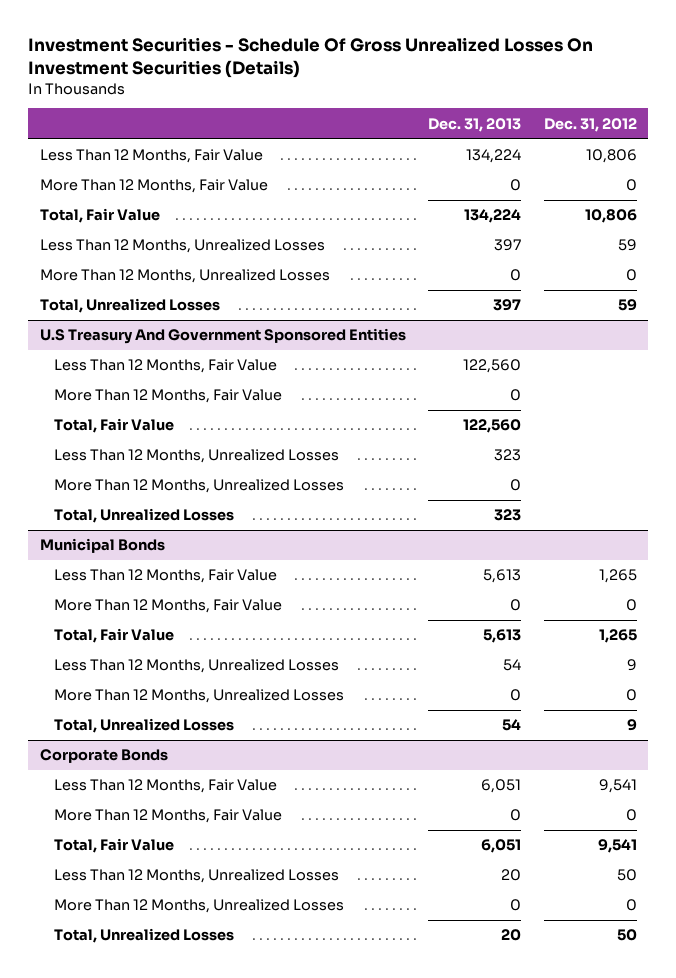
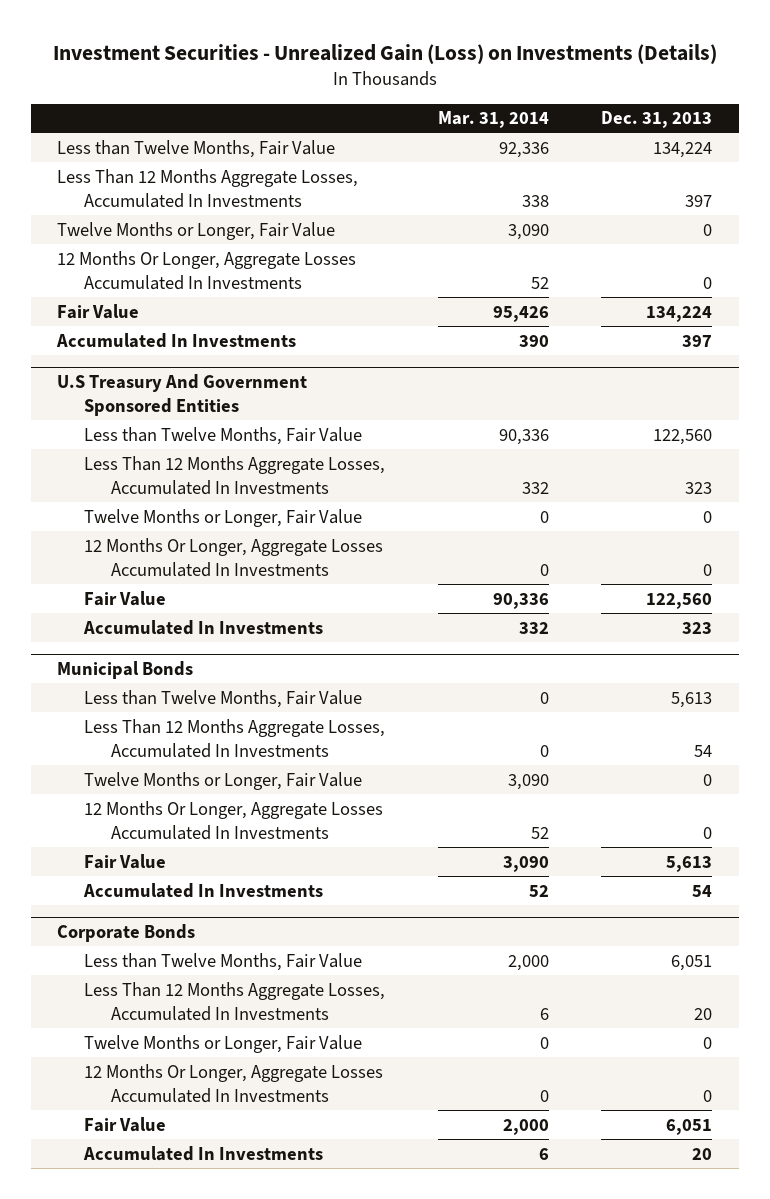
- Investment Securities - Schedule Of Gross Unrealized Losses On Investment Securities (Details)
+ Investment Securities - Unrealized Gain (Loss) on Investments (Details)
- | Dec. 31, 2013 | Dec. 31, 2012
+ | Mar. 31, 2014 | Dec. 31, 2013
- Less Than 12 Months, Fair Value | 134,224 | 10,806
- More Than 12 Months, Fair Value | 0 | 0
- Total, Fair Value | 134,224 | 10,806
- Less Than 12 Months, Unrealized Losses | 397 | 59
- More Than 12 Months, Unrealized Losses | 0 | 0
- Total, Unrealized Losses | 397 | 59
+ Less than Twelve Months, Fair Value | 92,336 | 134,224
+ Less Than 12 Months Aggregate Losses, Accumulated In Investments | 338 | 397
+ Twelve Months or Longer, Fair Value | 3,090 | 0
+ 12 Months Or Longer, Aggregate Losses Accumulated In Investments | 52 | 0
+ Fair Value | 95,426 | 134,224
+ Accumulated In Investments | 390 | 397
@ U.S Treasury And Government Sponsored Entities
- Less Than 12 Months, Fair Value | 122,560 |
- More Than 12 Months, Fair Value | 0 |
- Total, Fair Value | 122,560 |
- Less Than 12 Months, Unrealized Losses | 323 |
- More Than 12 Months, Unrealized Losses | 0 |
- Total, Unrealized Losses | 323 |
+ Less than Twelve Months, Fair Value | 90,336 | 122,560
+ Less Than 12 Months Aggregate Losses, Accumulated In Investments | 332 | 323
+ Twelve Months or Longer, Fair Value | 0 | 0
+ 12 Months Or Longer, Aggregate Losses Accumulated In Investments | 0 | 0
+ Fair Value | 90,336 | 122,560
+ Accumulated In Investments | 332 | 323
@ Municipal Bonds
- Less Than 12 Months, Fair Value | 5,613 | 1,265
- More Than 12 Months, Fair Value | 0 | 0
- Total, Fair Value | 5,613 | 1,265
- Less Than 12 Months, Unrealized Losses | 54 | 9
- More Than 12 Months, Unrealized Losses | 0 | 0
- Total, Unrealized Losses | 54 | 9
+ Less than Twelve Months, Fair Value | 0 | 5,613
+ Less Than 12 Months Aggregate Losses, Accumulated In Investments | 0 | 54
+ Twelve Months or Longer, Fair Value | 3,090 | 0
+ 12 Months Or Longer, Aggregate Losses Accumulated In Investments | 52 | 0
+ Fair Value | 3,090 | 5,613
+ Accumulated In Investments | 52 | 54
@ Corporate Bonds
- Less Than 12 Months, Fair Value | 6,051 | 9,541
- More Than 12 Months, Fair Value | 0 | 0
- Total, Fair Value | 6,051 | 9,541
- Less Than 12 Months, Unrealized Losses | 20 | 50
- More Than 12 Months, Unrealized Losses | 0 | 0
- Total, Unrealized Losses | 20 | 50
+ Less than Twelve Months, Fair Value | 2,000 | 6,051
+ Less Than 12 Months Aggregate Losses, Accumulated In Investments | 6 | 20
+ Twelve Months or Longer, Fair Value | 0 | 0
+ 12 Months Or Longer, Aggregate Losses Accumulated In Investments | 0 | 0
+ Fair Value | 2,000 | 6,051
+ Accumulated In Investments | 6 | 20

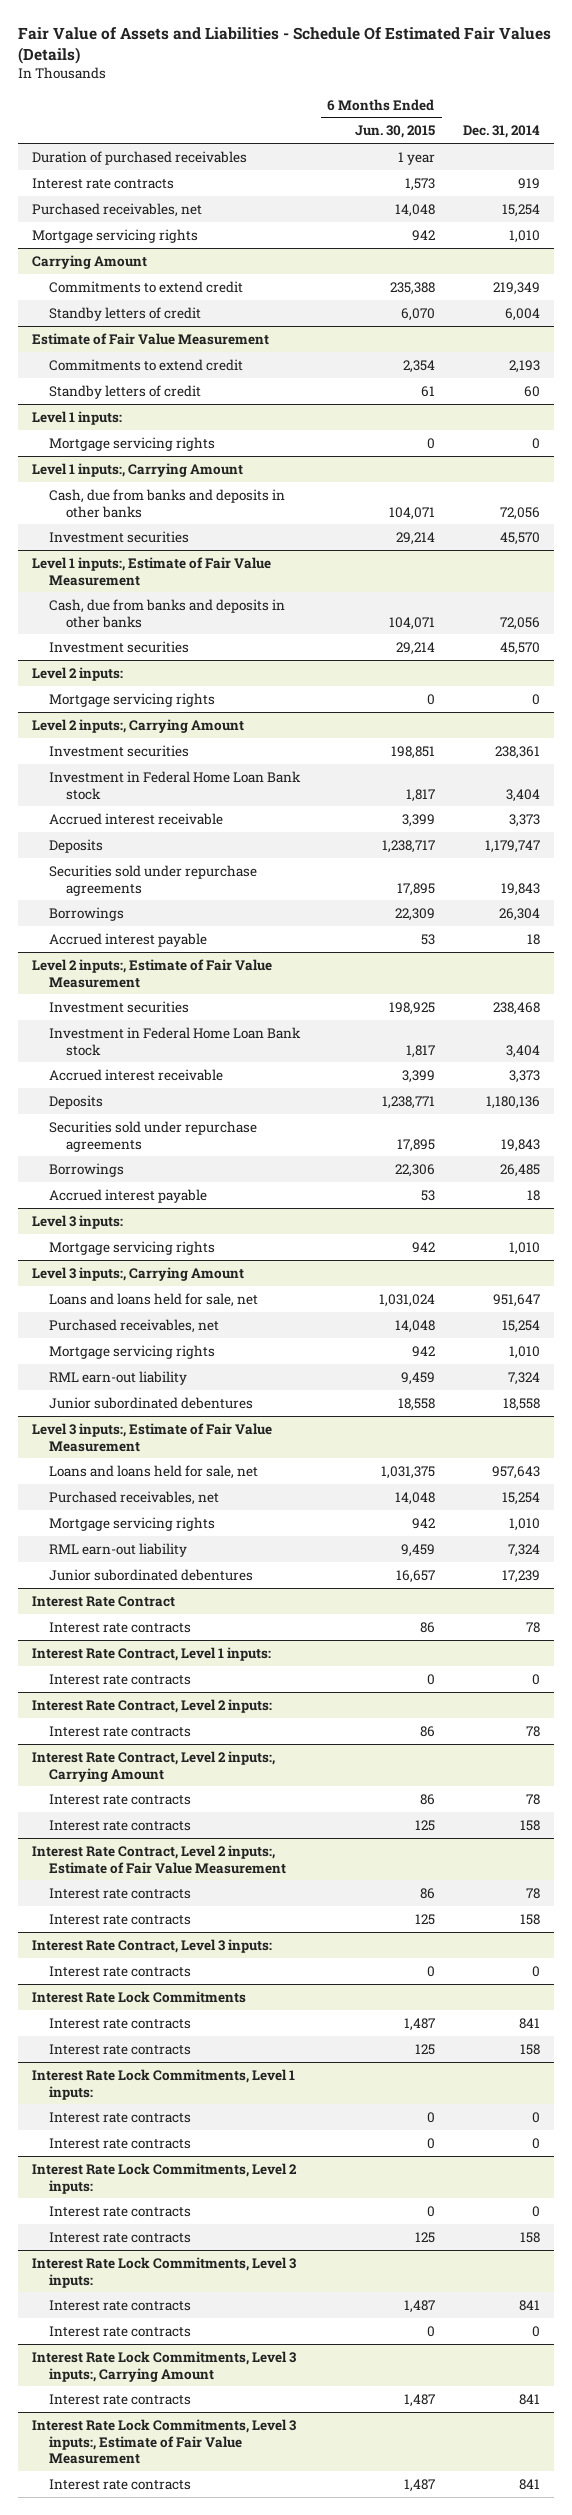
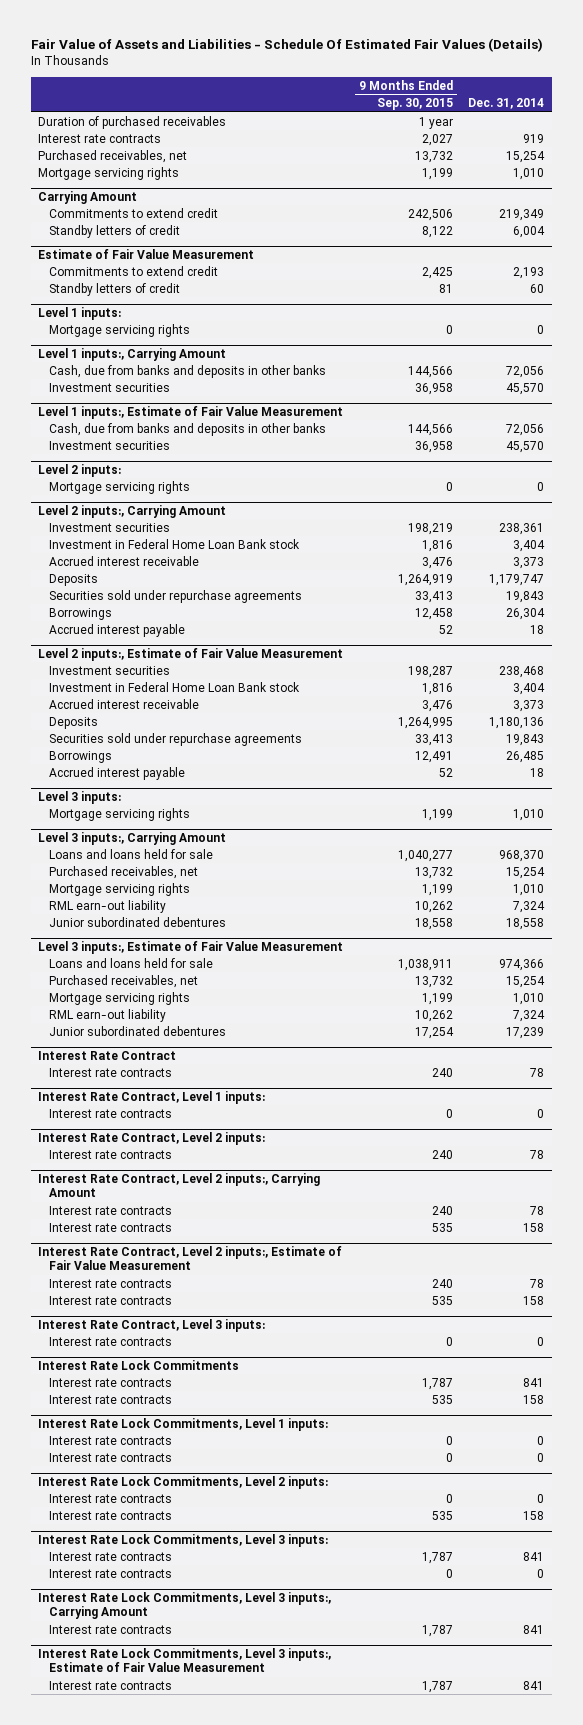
- | 6 Months Ended Jun. 30, 2015 | Dec. 31, 2014
+ | 9 Months Ended Sep. 30, 2015 | Dec. 31, 2014
@ Level 3 inputs:, Carrying Amount
- Loans and loans held for sale, net | 1,031,024 | 951,647
+ Loans and loans held for sale | 1,040,277 | 968,370
@ Level 3 inputs:, Estimate of Fair Value Measurement
- Loans and loans held for sale, net | 1,031,375 | 957,643
+ Loans and loans held for sale | 1,038,911 | 974,366

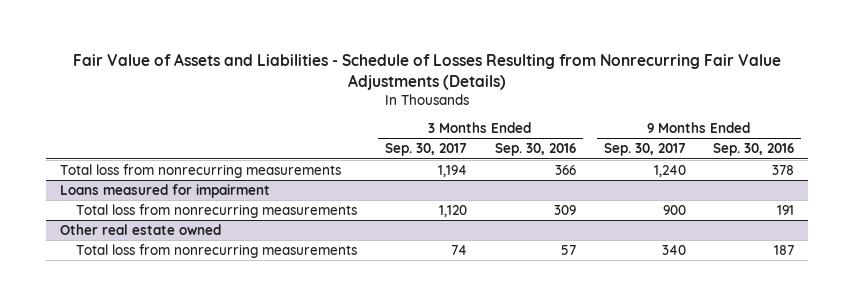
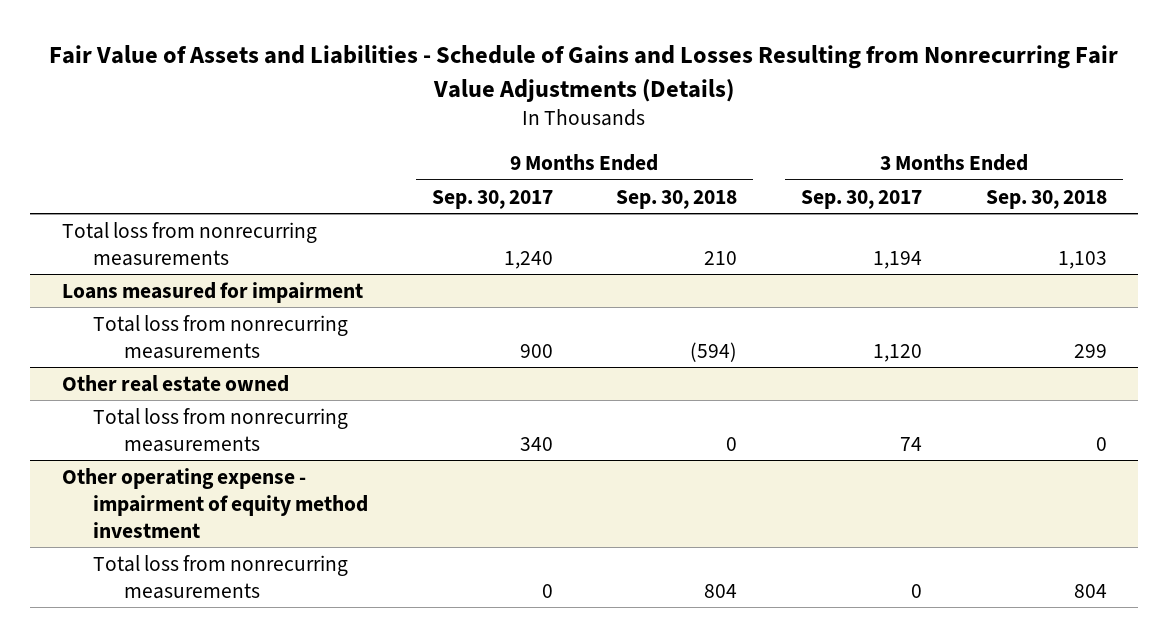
- Fair Value of Assets and Liabilities - Schedule of Losses Resulting from Nonrecurring Fair Value Adjustments (Details)
+ Fair Value of Assets and Liabilities - Schedule of Gains and Losses Resulting from Nonrecurring Fair Value Adjustments (Details)
- | 3 Months Ended Sep. 30, 2017 | 3 Months Ended Sep. 30, 2016 | 9 Months Ended Sep. 30, 2017 | 9 Months Ended Sep. 30, 2016
+ | 9 Months Ended Sep. 30, 2017 | 9 Months Ended Sep. 30, 2018 | 3 Months Ended Sep. 30, 2017 | 3 Months Ended Sep. 30, 2018
+ Other operating expense - impairment of equity method investment
+ Total loss from nonrecurring measurements | 0 | 804 | 0 | 804

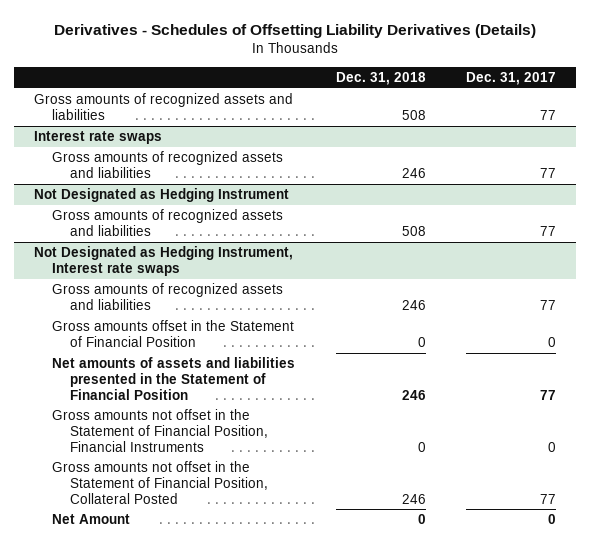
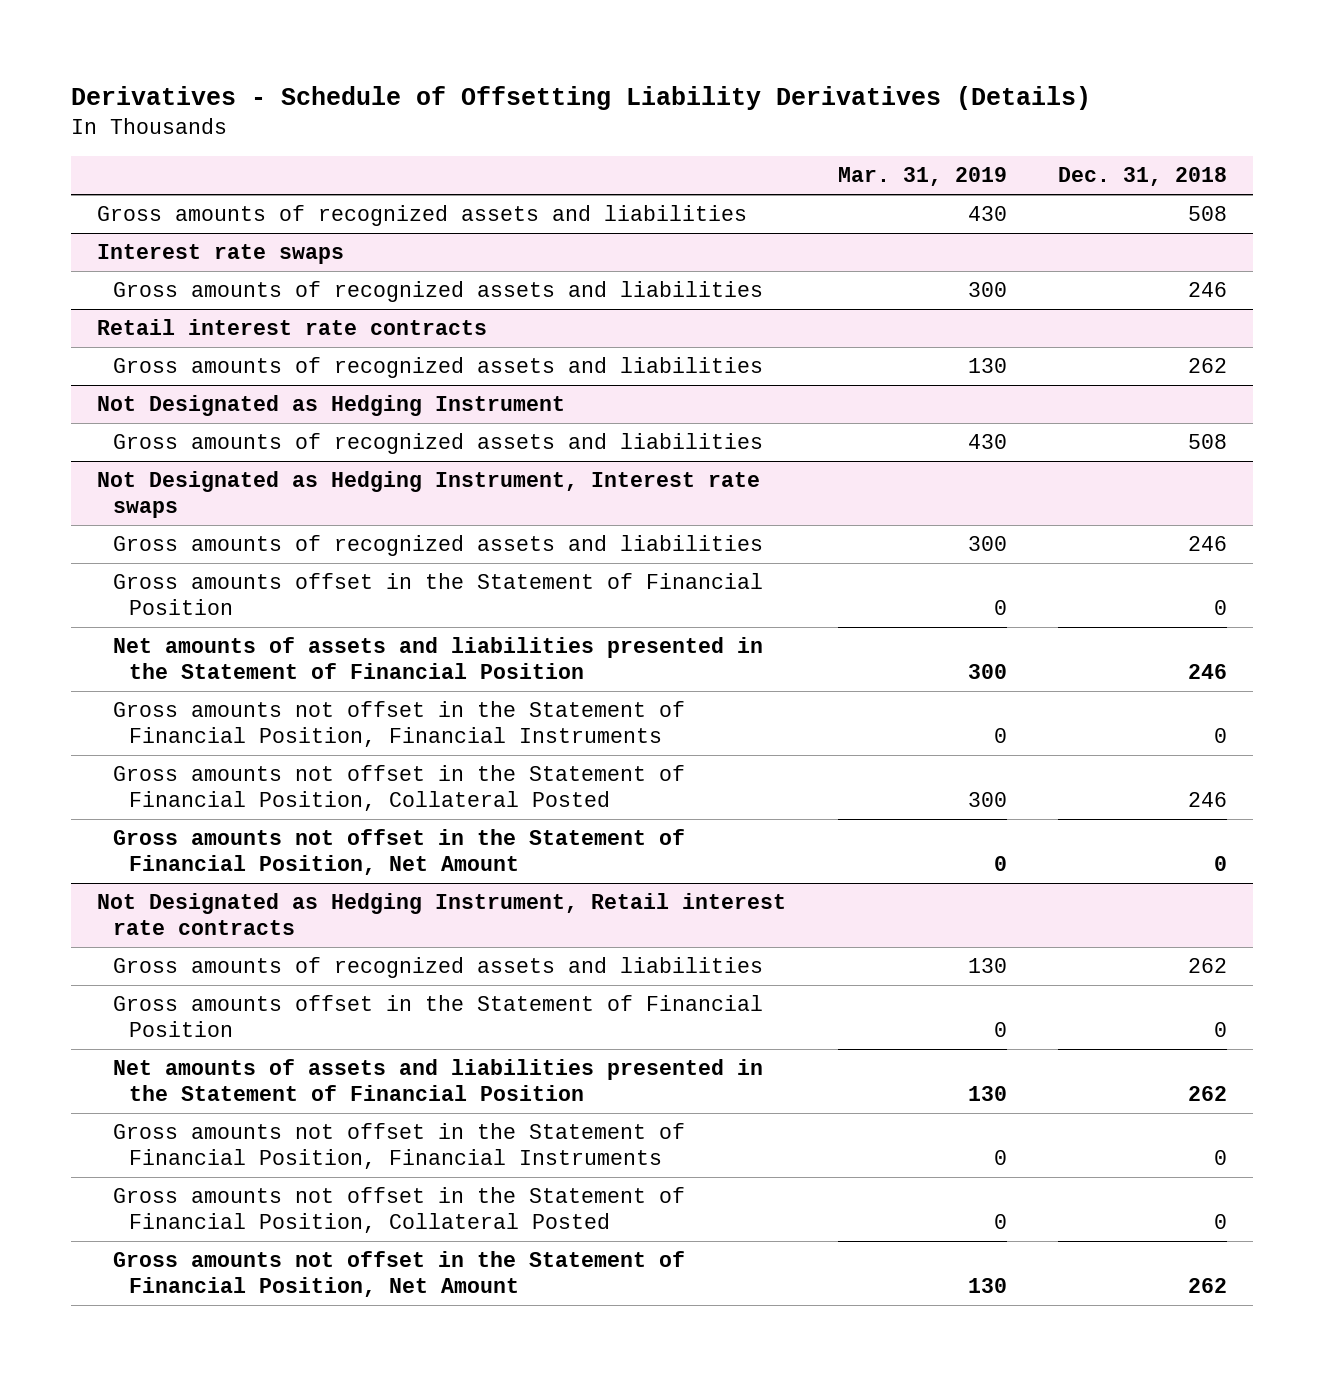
- Derivatives - Schedules of Offsetting Liability Derivatives (Details)
+ Derivatives - Schedule of Offsetting Liability Derivatives (Details)
- | Dec. 31, 2018 | Dec. 31, 2017
+ | Mar. 31, 2019 | Dec. 31, 2018
+ Retail interest rate contracts
+ Gross amounts of recognized assets and liabilities | 130 | 262
@ Not Designated as Hedging Instrument, Interest rate swaps
- Net Amount | 0 | 0
+ Gross amounts not offset in the Statement of Financial Position, Net Amount | 0 | 0
+ Not Designated as Hedging Instrument, Retail interest rate contracts
+ Gross amounts of recognized assets and liabilities | 130 | 262
+ Gross amounts offset in the Statement of Financial Position | 0 | 0
+ Net amounts of assets and liabilities presented in the Statement of Financial Position | 130 | 262
+ Gross amounts not offset in the Statement of Financial Position, Financial Instruments | 0 | 0
+ Gross amounts not offset in the Statement of Financial Position, Collateral Posted | 0 | 0
+ Gross amounts not offset in the Statement of Financial Position, Net Amount | 130 | 262

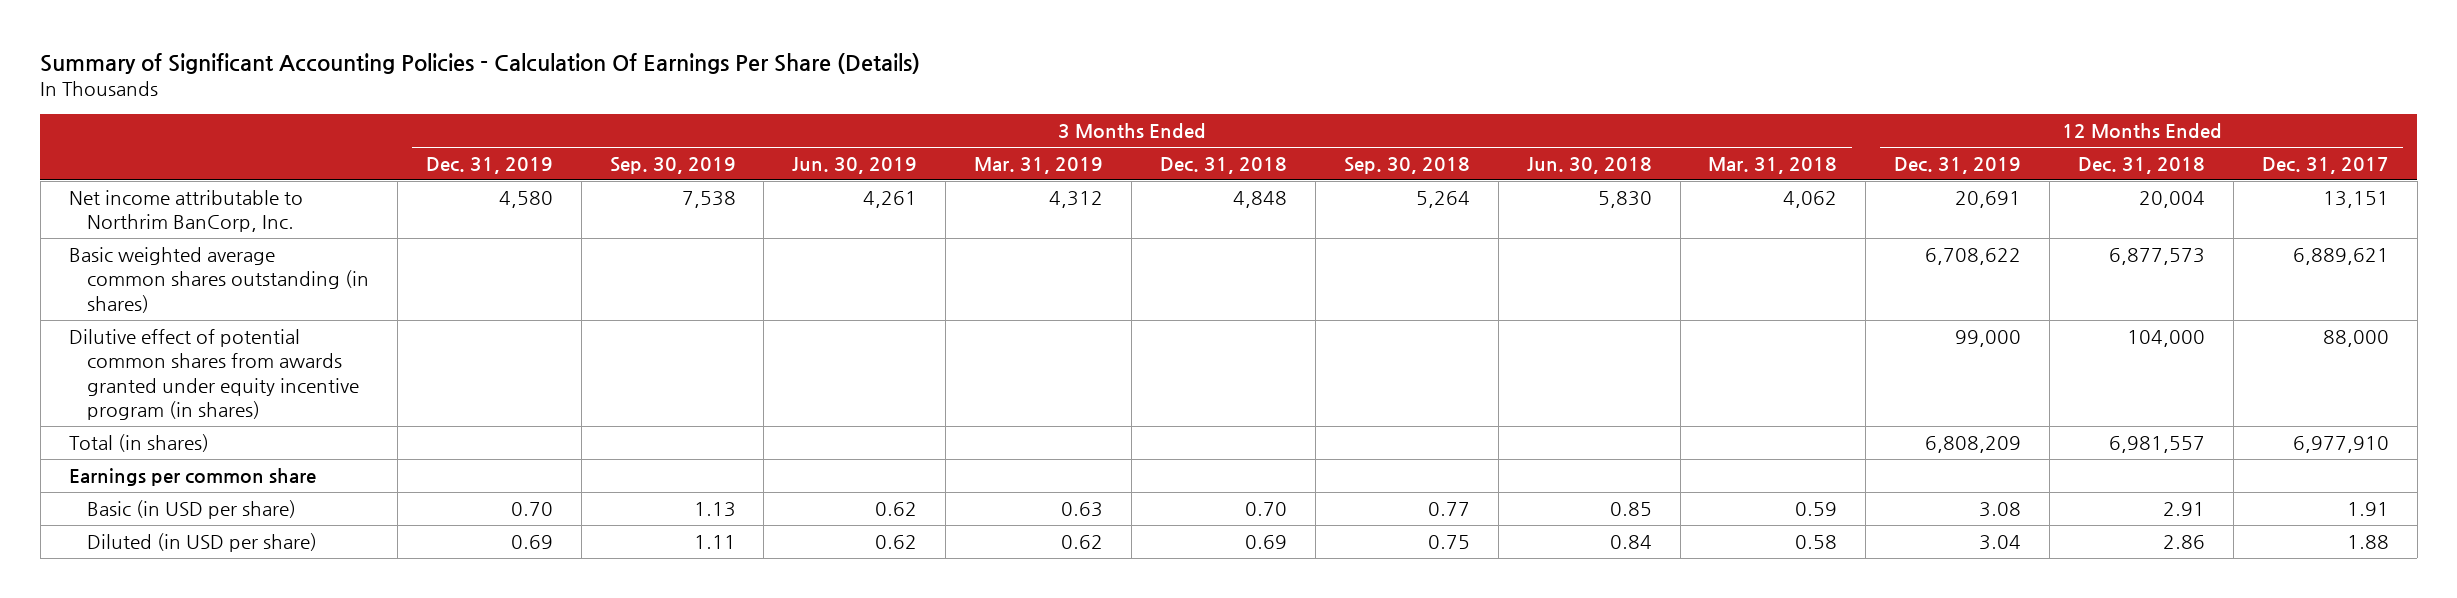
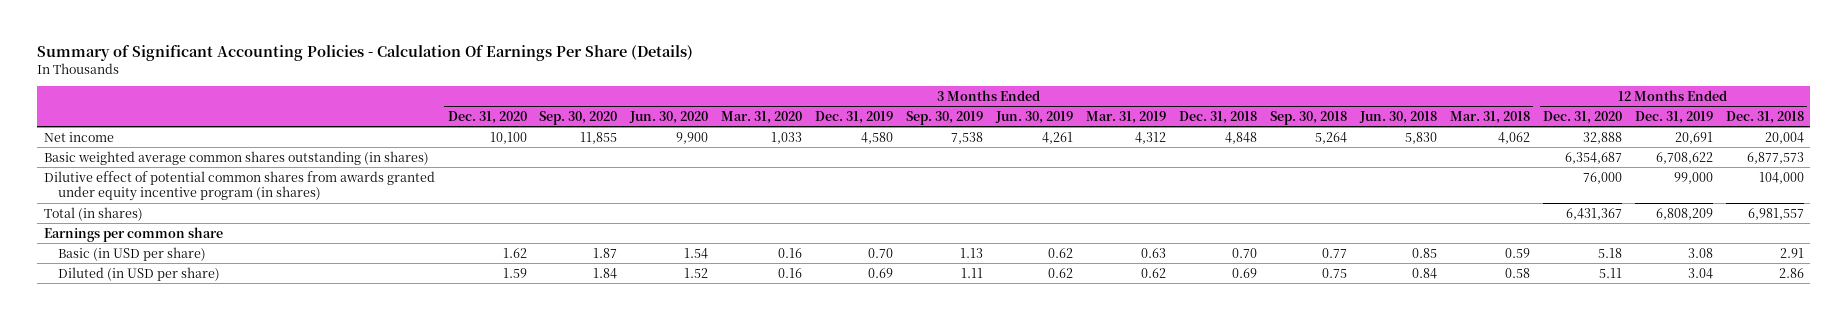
- | 3 Months Ended Dec. 31, 2019 | 3 Months Ended Sep. 30, 2019 | 3 Months Ended Jun. 30, 2019 | 3 Months Ended Mar. 31, 2019 | 3 Months Ended Dec. 31, 2018 | 3 Months Ended Sep. 30, 2018 | 3 Months Ended Jun. 30, 2018 | 3 Months Ended Mar. 31, 2018 | 12 Months Ended Dec. 31, 2019 | 12 Months Ended Dec. 31, 2018 | 12 Months Ended Dec. 31, 2017
+ | 3 Months Ended Dec. 31, 2020 | 3 Months Ended Sep. 30, 2020 | 3 Months Ended Jun. 30, 2020 | 3 Months Ended Mar. 31, 2020 | 3 Months Ended Dec. 31, 2019 | 3 Months Ended Sep. 30, 2019 | 3 Months Ended Jun. 30, 2019 | 3 Months Ended Mar. 31, 2019 | 3 Months Ended Dec. 31, 2018 | 3 Months Ended Sep. 30, 2018 | 3 Months Ended Jun. 30, 2018 | 3 Months Ended Mar. 31, 2018 | 12 Months Ended Dec. 31, 2020 | 12 Months Ended Dec. 31, 2019 | 12 Months Ended Dec. 31, 2018
- Net income attributable to Northrim BanCorp, Inc. | 4,580 | 7,538 | 4,261 | 4,312 | 4,848 | 5,264 | 5,830 | 4,062 | 20,691 | 20,004 | 13,151
+ Net income | 10,100 | 11,855 | 9,900 | 1,033 | 4,580 | 7,538 | 4,261 | 4,312 | 4,848 | 5,264 | 5,830 | 4,062 | 32,888 | 20,691 | 20,004

